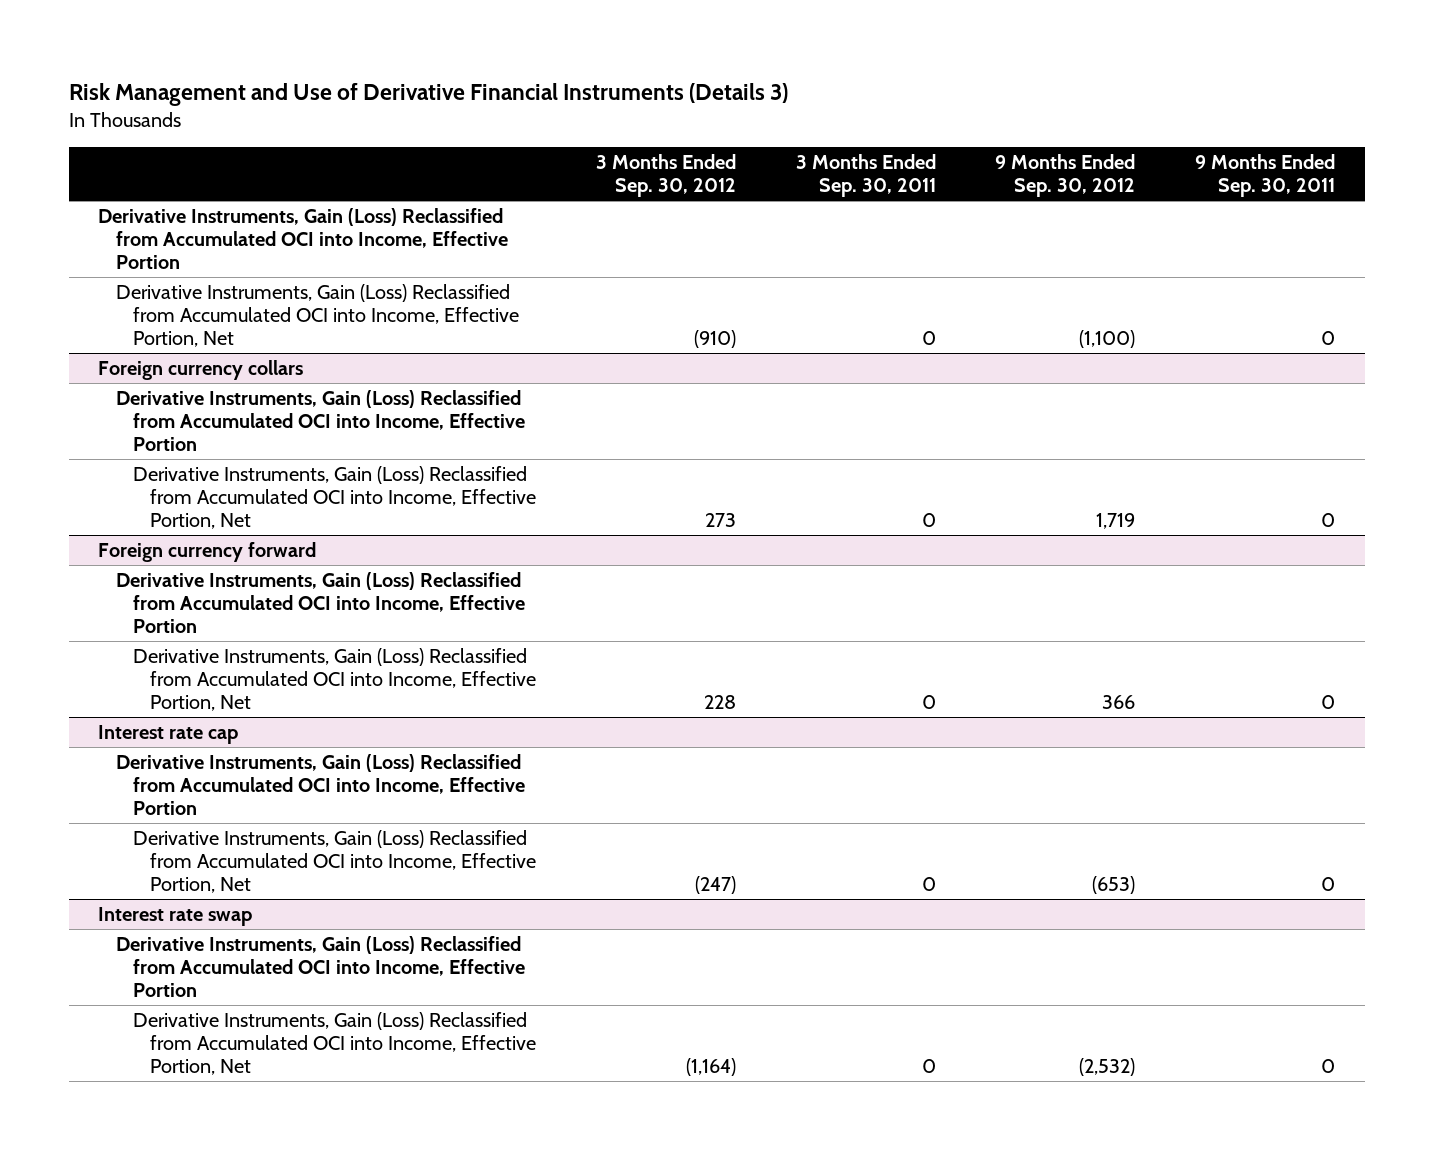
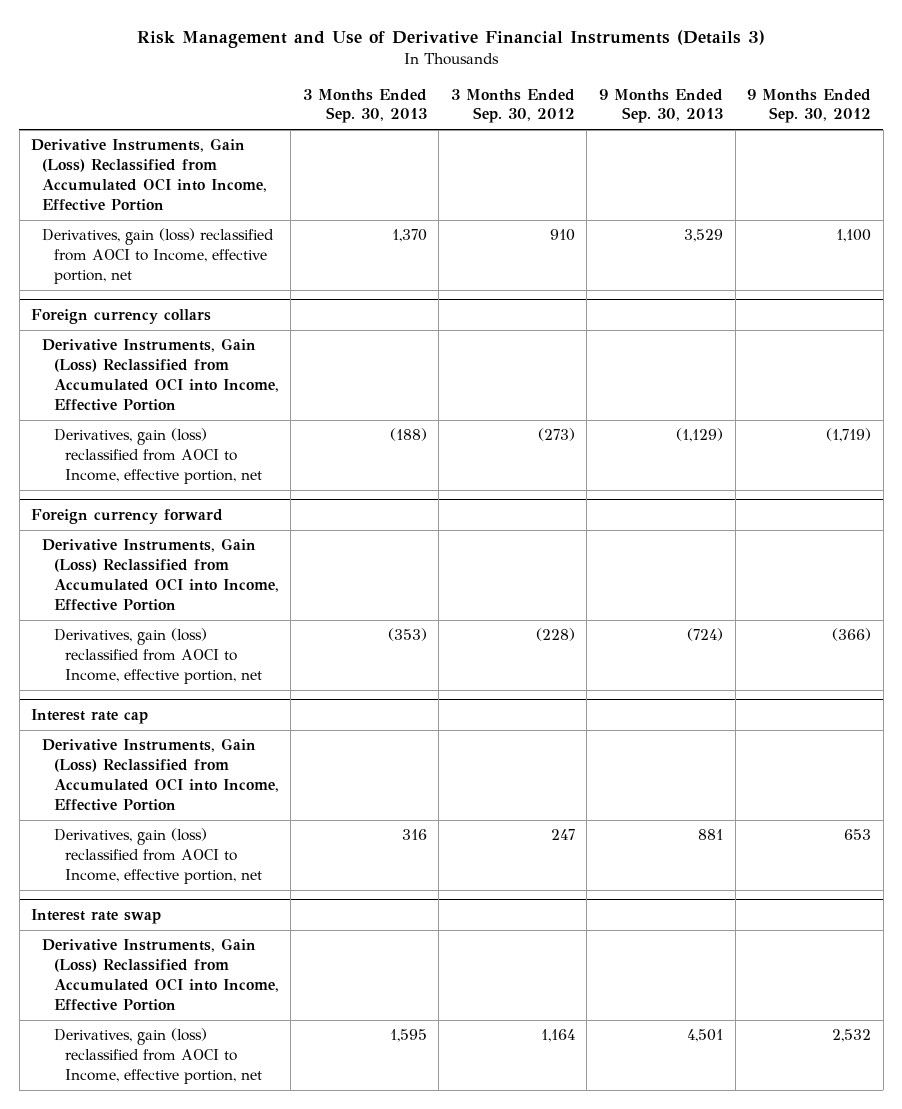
- | 3 Months Ended Sep. 30, 2012 | 3 Months Ended Sep. 30, 2011 | 9 Months Ended Sep. 30, 2012 | 9 Months Ended Sep. 30, 2011
+ | 3 Months Ended Sep. 30, 2013 | 3 Months Ended Sep. 30, 2012 | 9 Months Ended Sep. 30, 2013 | 9 Months Ended Sep. 30, 2012
- Derivative Instruments, Gain (Loss) Reclassified from Accumulated OCI into Income, Effective Portion, Net | (910) | 0 | (1,100) | 0
+ Derivatives, gain (loss) reclassified from AOCI to Income, effective portion, net | 1,370 | 910 | 3,529 | 1,100
@ Foreign currency collars
- Derivative Instruments, Gain (Loss) Reclassified from Accumulated OCI into Income, Effective Portion, Net | 273 | 0 | 1,719 | 0
+ Derivatives, gain (loss) reclassified from AOCI to Income, effective portion, net | (188) | (273) | (1,129) | (1,719)
@ Foreign currency forward
- Derivative Instruments, Gain (Loss) Reclassified from Accumulated OCI into Income, Effective Portion, Net | 228 | 0 | 366 | 0
+ Derivatives, gain (loss) reclassified from AOCI to Income, effective portion, net | (353) | (228) | (724) | (366)
@ Interest rate cap
- Derivative Instruments, Gain (Loss) Reclassified from Accumulated OCI into Income, Effective Portion, Net | (247) | 0 | (653) | 0
+ Derivatives, gain (loss) reclassified from AOCI to Income, effective portion, net | 316 | 247 | 881 | 653
@ Interest rate swap
- Derivative Instruments, Gain (Loss) Reclassified from Accumulated OCI into Income, Effective Portion, Net | (1,164) | 0 | (2,532) | 0
+ Derivatives, gain (loss) reclassified from AOCI to Income, effective portion, net | 1,595 | 1,164 | 4,501 | 2,532

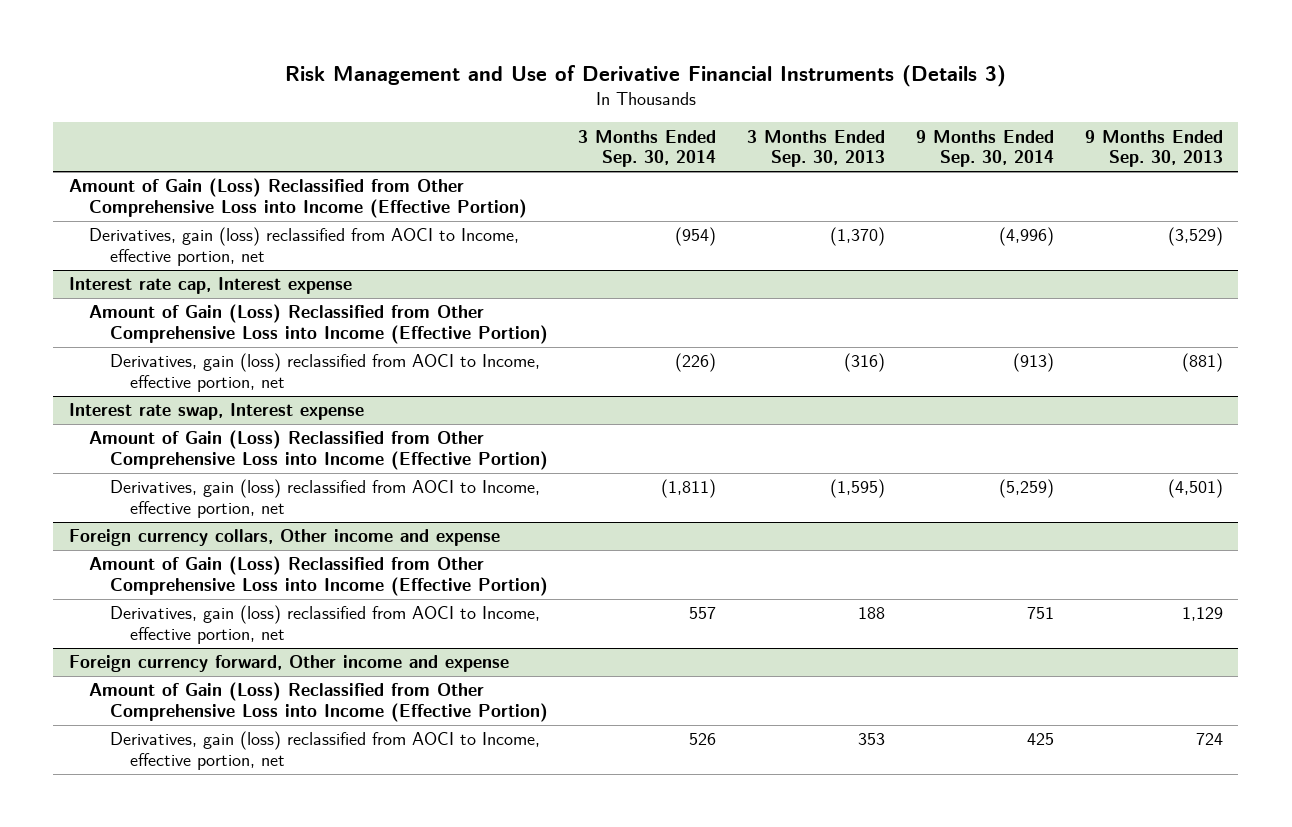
- | 3 Months Ended Sep. 30, 2013 | 3 Months Ended Sep. 30, 2012 | 9 Months Ended Sep. 30, 2013 | 9 Months Ended Sep. 30, 2012
+ | 3 Months Ended Sep. 30, 2014 | 3 Months Ended Sep. 30, 2013 | 9 Months Ended Sep. 30, 2014 | 9 Months Ended Sep. 30, 2013
- Derivative Instruments, Gain (Loss) Reclassified from Accumulated OCI into Income, Effective Portion
- Derivatives, gain (loss) reclassified from AOCI to Income, effective portion, net | 1,370 | 910 | 3,529 | 1,100
- Foreign currency collars
- Derivative Instruments, Gain (Loss) Reclassified from Accumulated OCI into Income, Effective Portion
- Derivatives, gain (loss) reclassified from AOCI to Income, effective portion, net | (188) | (273) | (1,129) | (1,719)
- Foreign currency forward
- Derivative Instruments, Gain (Loss) Reclassified from Accumulated OCI into Income, Effective Portion
- Derivatives, gain (loss) reclassified from AOCI to Income, effective portion, net | (353) | (228) | (724) | (366)
- Interest rate cap
- Derivative Instruments, Gain (Loss) Reclassified from Accumulated OCI into Income, Effective Portion
- Derivatives, gain (loss) reclassified from AOCI to Income, effective portion, net | 316 | 247 | 881 | 653
- Interest rate swap
- Derivative Instruments, Gain (Loss) Reclassified from Accumulated OCI into Income, Effective Portion
- Derivatives, gain (loss) reclassified from AOCI to Income, effective portion, net | 1,595 | 1,164 | 4,501 | 2,532
+ Amount of Gain (Loss) Reclassified from Other Comprehensive Loss into Income (Effective Portion)
+ Derivatives, gain (loss) reclassified from AOCI to Income, effective portion, net | (954) | (1,370) | (4,996) | (3,529)
+ Interest rate cap, Interest expense
+ Amount of Gain (Loss) Reclassified from Other Comprehensive Loss into Income (Effective Portion)
+ Derivatives, gain (loss) reclassified from AOCI to Income, effective portion, net | (226) | (316) | (913) | (881)
+ Interest rate swap, Interest expense
+ Amount of Gain (Loss) Reclassified from Other Comprehensive Loss into Income (Effective Portion)
+ Derivatives, gain (loss) reclassified from AOCI to Income, effective portion, net | (1,811) | (1,595) | (5,259) | (4,501)
+ Foreign currency collars, Other income and expense
+ Amount of Gain (Loss) Reclassified from Other Comprehensive Loss into Income (Effective Portion)
+ Derivatives, gain (loss) reclassified from AOCI to Income, effective portion, net | 557 | 188 | 751 | 1,129
+ Foreign currency forward, Other income and expense
+ Amount of Gain (Loss) Reclassified from Other Comprehensive Loss into Income (Effective Portion)
+ Derivatives, gain (loss) reclassified from AOCI to Income, effective portion, net | 526 | 353 | 425 | 724

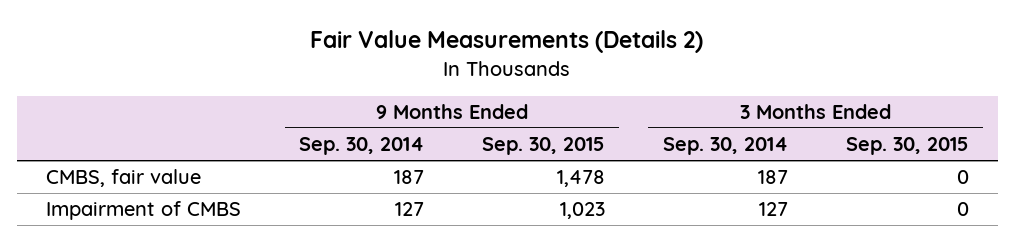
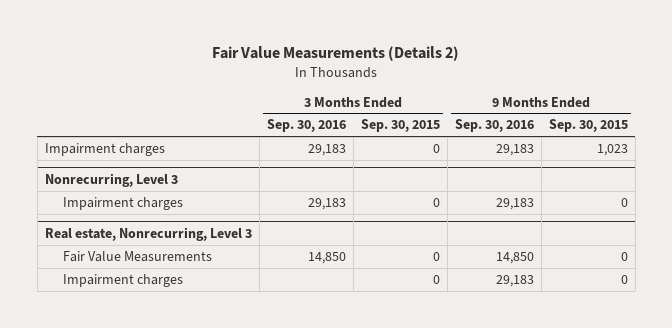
- | 9 Months Ended Sep. 30, 2014 | 9 Months Ended Sep. 30, 2015 | 3 Months Ended Sep. 30, 2014 | 3 Months Ended Sep. 30, 2015
+ | 3 Months Ended Sep. 30, 2016 | 3 Months Ended Sep. 30, 2015 | 9 Months Ended Sep. 30, 2016 | 9 Months Ended Sep. 30, 2015
- CMBS, fair value | 187 | 1,478 | 187 | 0
- Impairment of CMBS | 127 | 1,023 | 127 | 0
+ Impairment charges | 29,183 | 0 | 29,183 | 1,023
+ Nonrecurring, Level 3
+ Impairment charges | 29,183 | 0 | 29,183 | 0
+ Real estate, Nonrecurring, Level 3
+ Fair Value Measurements | 14,850 | 0 | 14,850 | 0
+ Impairment charges | | 0 | 29,183 | 0

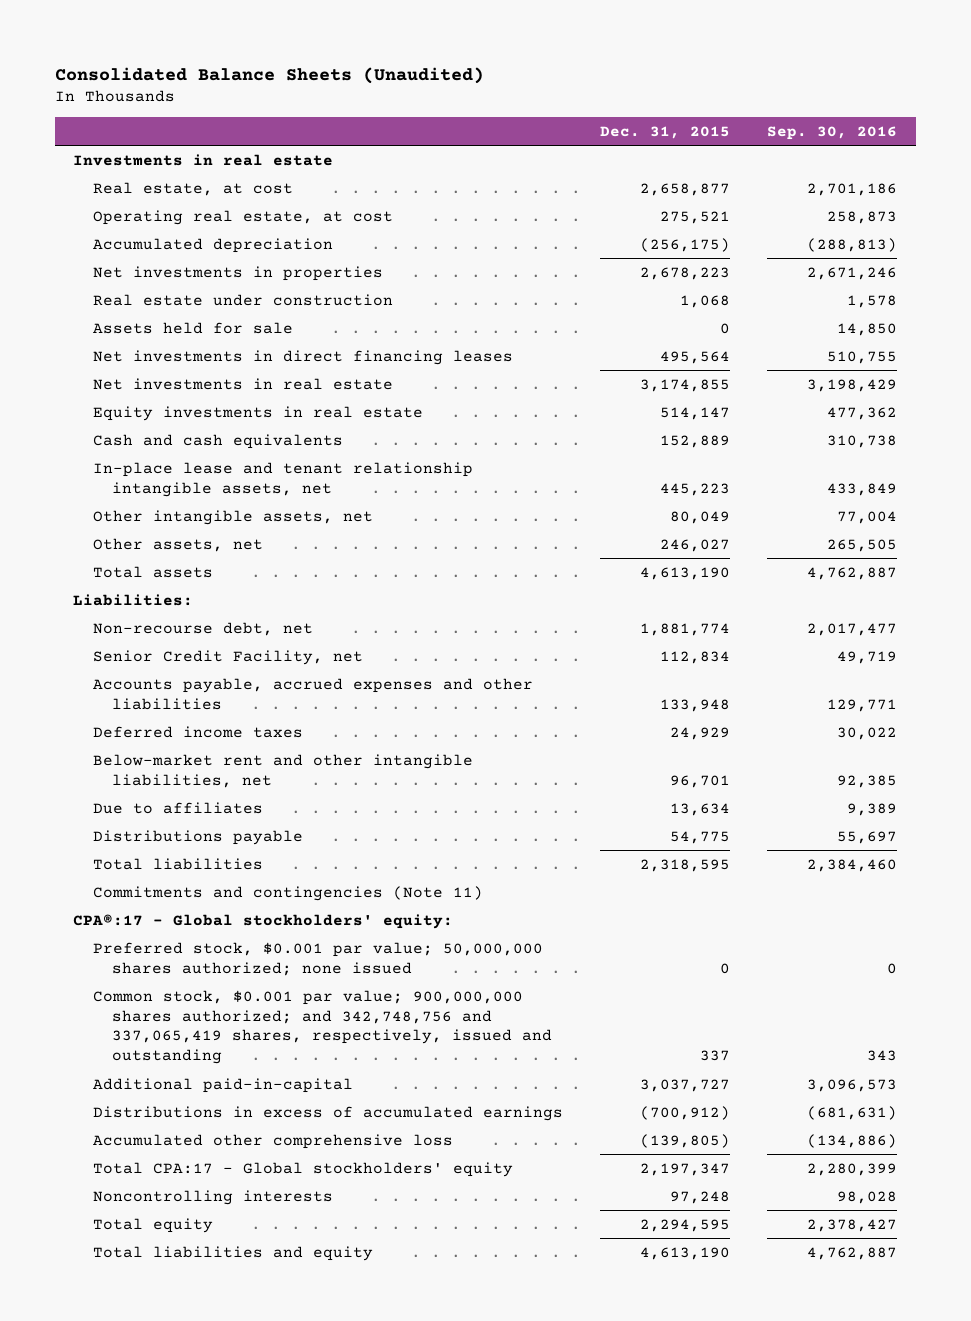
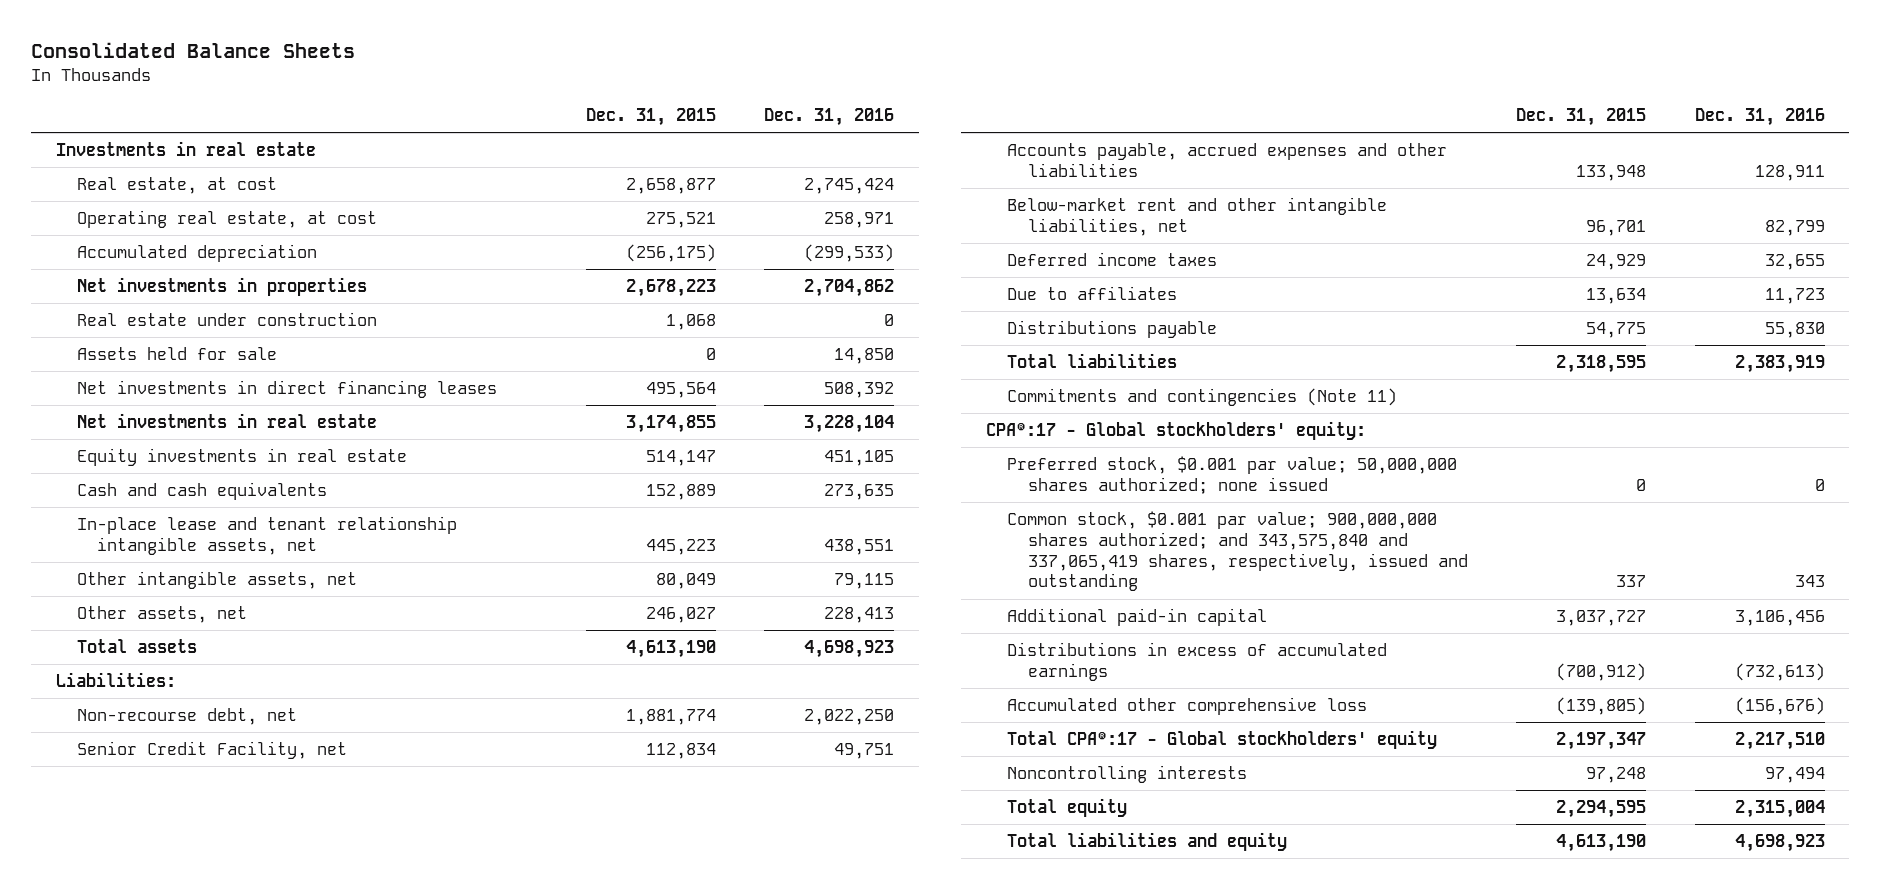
- Consolidated Balance Sheets (Unaudited)
+ Consolidated Balance Sheets
- | Dec. 31, 2015 | Sep. 30, 2016
+ | Dec. 31, 2015 | Dec. 31, 2016
moved down: Deferred income taxes | 24,929 | 32,655
- Common stock, $0.001 par value; 900,000,000 shares authorized; and 342,748,756 and 337,065,419 shares, respectively, issued and outstanding | 337 | 343
- Additional paid-in-capital | 3,037,727 | 3,096,573
+ Common stock, $0.001 par value; 900,000,000 shares authorized; and 343,575,840 and 337,065,419 shares, respectively, issued and outstanding | 337 | 343
+ Additional paid-in capital | 3,037,727 | 3,106,456
- Total CPA:17 - Global stockholders' equity | 2,197,347 | 2,280,399
+ Total CPA®:17 - Global stockholders' equity | 2,197,347 | 2,217,510

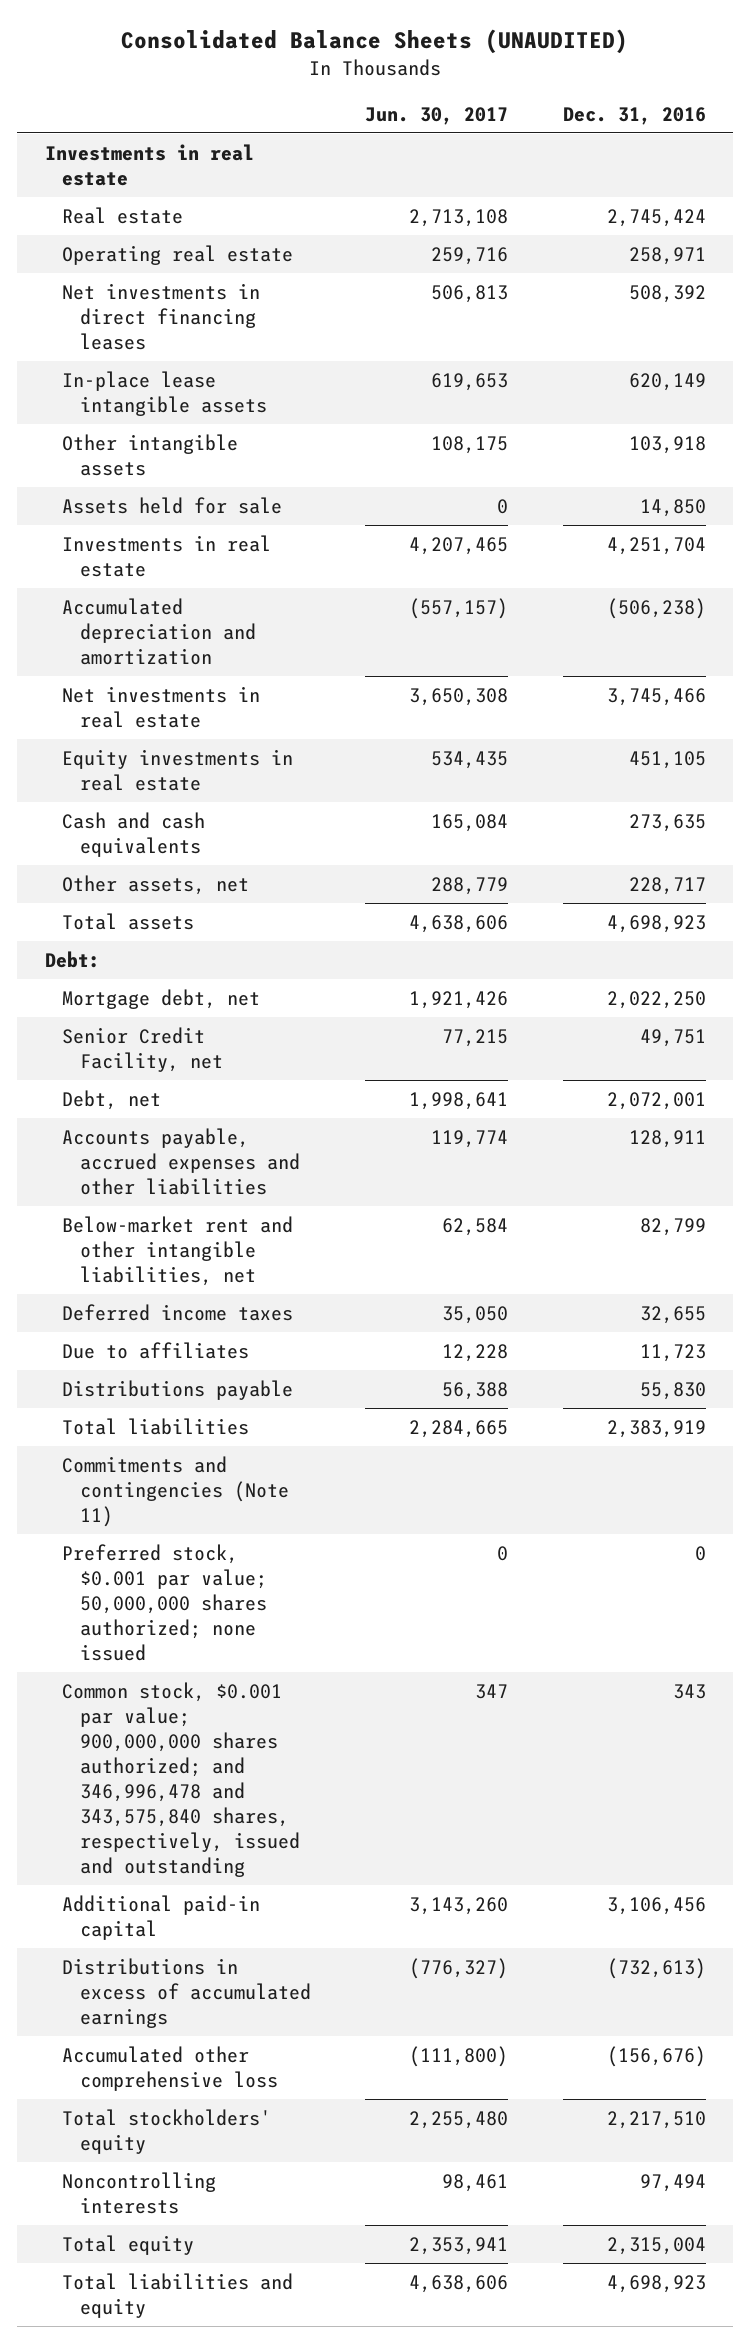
- Consolidated Balance Sheets
+ Consolidated Balance Sheets (UNAUDITED)
- | Dec. 31, 2015 | Dec. 31, 2016
+ | Jun. 30, 2017 | Dec. 31, 2016
- Real estate, at cost | 2,658,877 | 2,745,424
- Operating real estate, at cost | 275,521 | 258,971
- Accumulated depreciation | (256,175) | (299,533)
- Net investments in properties | 2,678,223 | 2,704,862
- Real estate under construction | 1,068 | 0
+ Real estate | 2,713,108 | 2,745,424
+ Operating real estate | 259,716 | 258,971
- Net investments in real estate | 3,174,855 | 3,228,104
+ In-place lease intangible assets | 619,653 | 620,149
+ Other intangible assets | 108,175 | 103,918
moved down: Assets held for sale | 0 | 14,850
+ Investments in real estate | 4,207,465 | 4,251,704
+ Accumulated depreciation and amortization | (557,157) | (506,238)
+ Net investments in real estate | 3,650,308 | 3,745,466
- In-place lease and tenant relationship intangible assets, net | 445,223 | 438,551
- Other intangible assets, net | 80,049 | 79,115
- Other assets, net | 246,027 | 228,413
+ Other assets, net | 288,779 | 228,717
- Liabilities:
- Non-recourse debt, net | 1,881,774 | 2,022,250
+ Debt:
+ Mortgage debt, net | 1,921,426 | 2,022,250
+ Debt, net | 1,998,641 | 2,072,001
- CPA®:17 - Global stockholders' equity:
- Common stock, $0.001 par value; 900,000,000 shares authorized; and 343,575,840 and 337,065,419 shares, respectively, issued and outstanding | 337 | 343
+ Common stock, $0.001 par value; 900,000,000 shares authorized; and 346,996,478 and 343,575,840 shares, respectively, issued and outstanding | 347 | 343
- Total CPA®:17 - Global stockholders' equity | 2,197,347 | 2,217,510
+ Total stockholders' equity | 2,255,480 | 2,217,510

